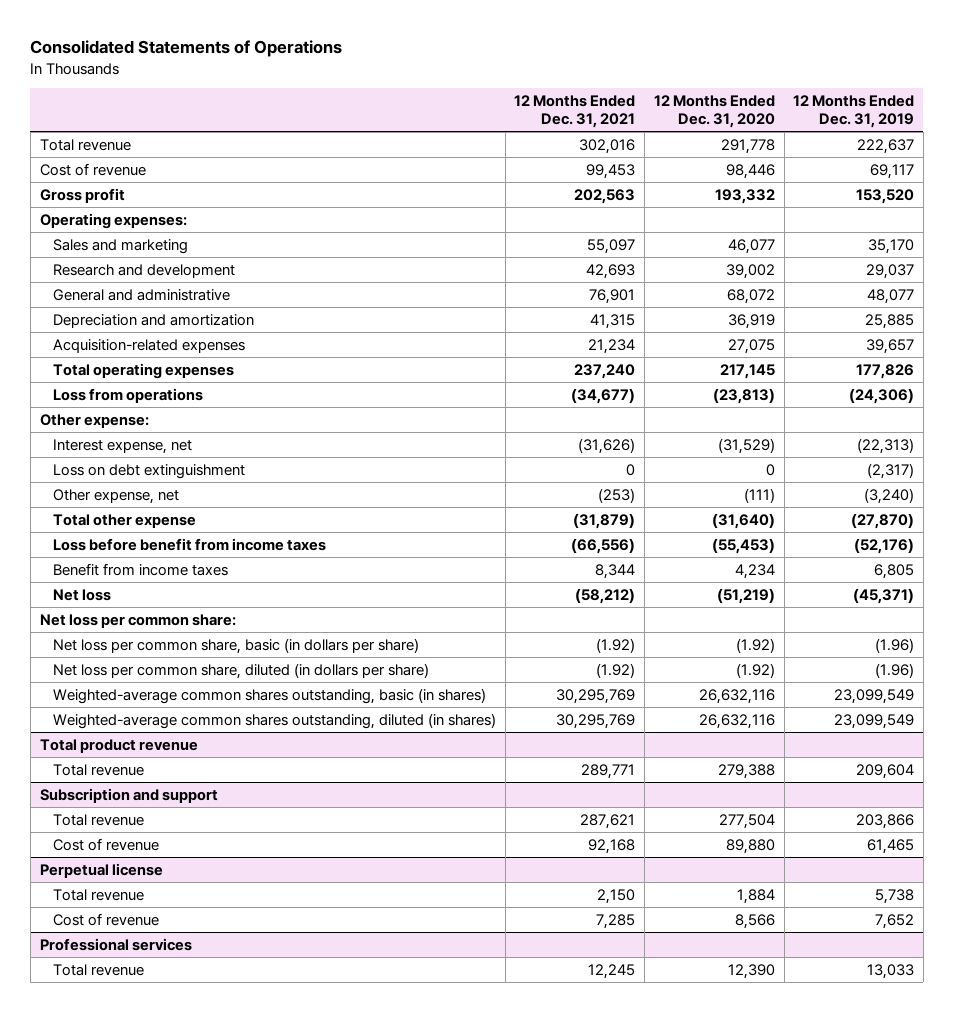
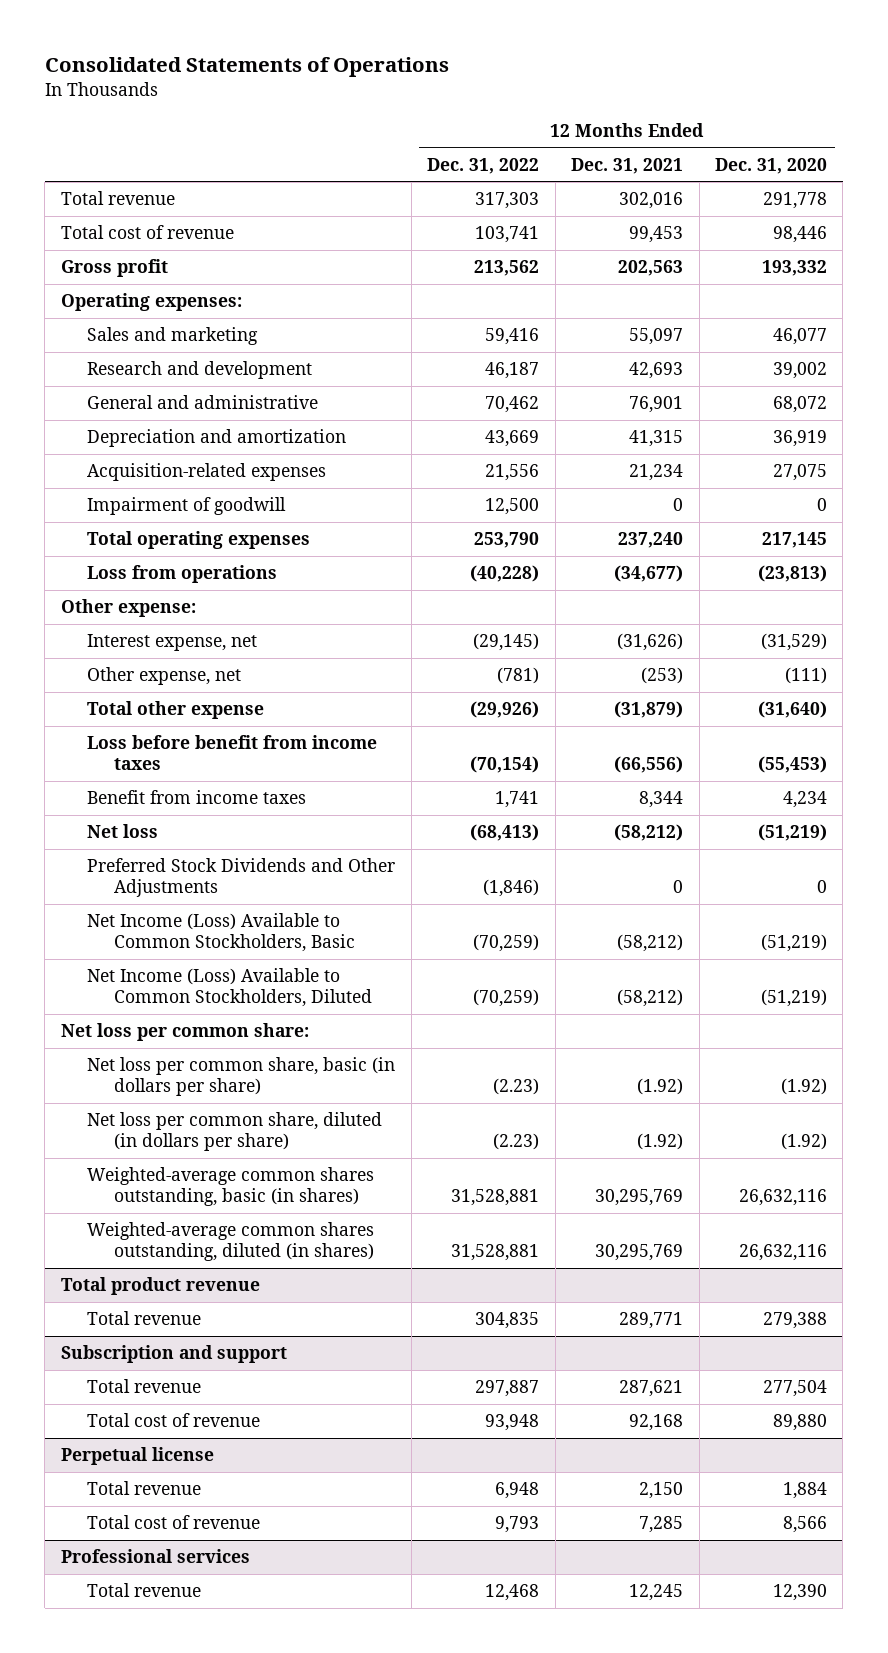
- | 12 Months Ended Dec. 31, 2021 | 12 Months Ended Dec. 31, 2020 | 12 Months Ended Dec. 31, 2019
+ | 12 Months Ended Dec. 31, 2022 | 12 Months Ended Dec. 31, 2021 | 12 Months Ended Dec. 31, 2020
- Cost of revenue | 99,453 | 98,446 | 69,117
+ Total cost of revenue | 103,741 | 99,453 | 98,446
+ Impairment of goodwill | 12,500 | 0 | 0
- Loss on debt extinguishment | 0 | 0 | (2,317)
+ Preferred Stock Dividends and Other Adjustments | (1,846) | 0 | 0
+ Net Income (Loss) Available to Common Stockholders, Basic | (70,259) | (58,212) | (51,219)
+ Net Income (Loss) Available to Common Stockholders, Diluted | (70,259) | (58,212) | (51,219)
@ Subscription and support
- Cost of revenue | 92,168 | 89,880 | 61,465
+ Total cost of revenue | 93,948 | 92,168 | 89,880
@ Perpetual license
- Cost of revenue | 7,285 | 8,566 | 7,652
+ Total cost of revenue | 9,793 | 7,285 | 8,566

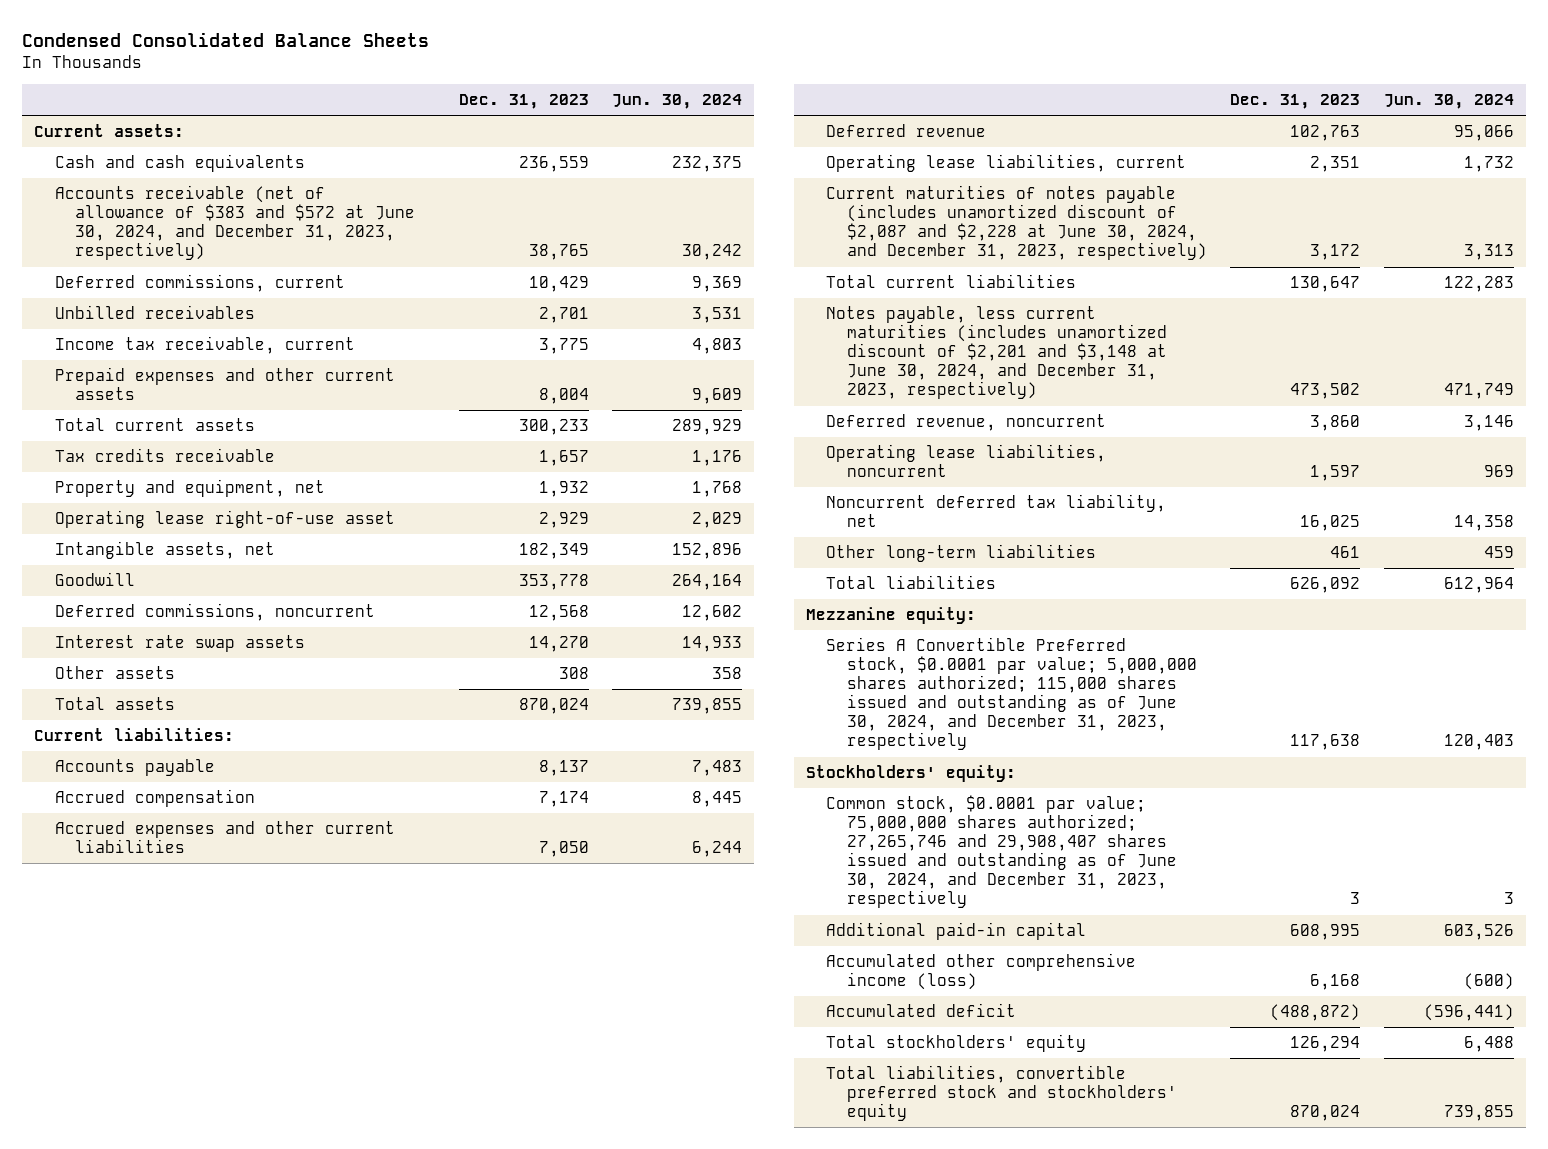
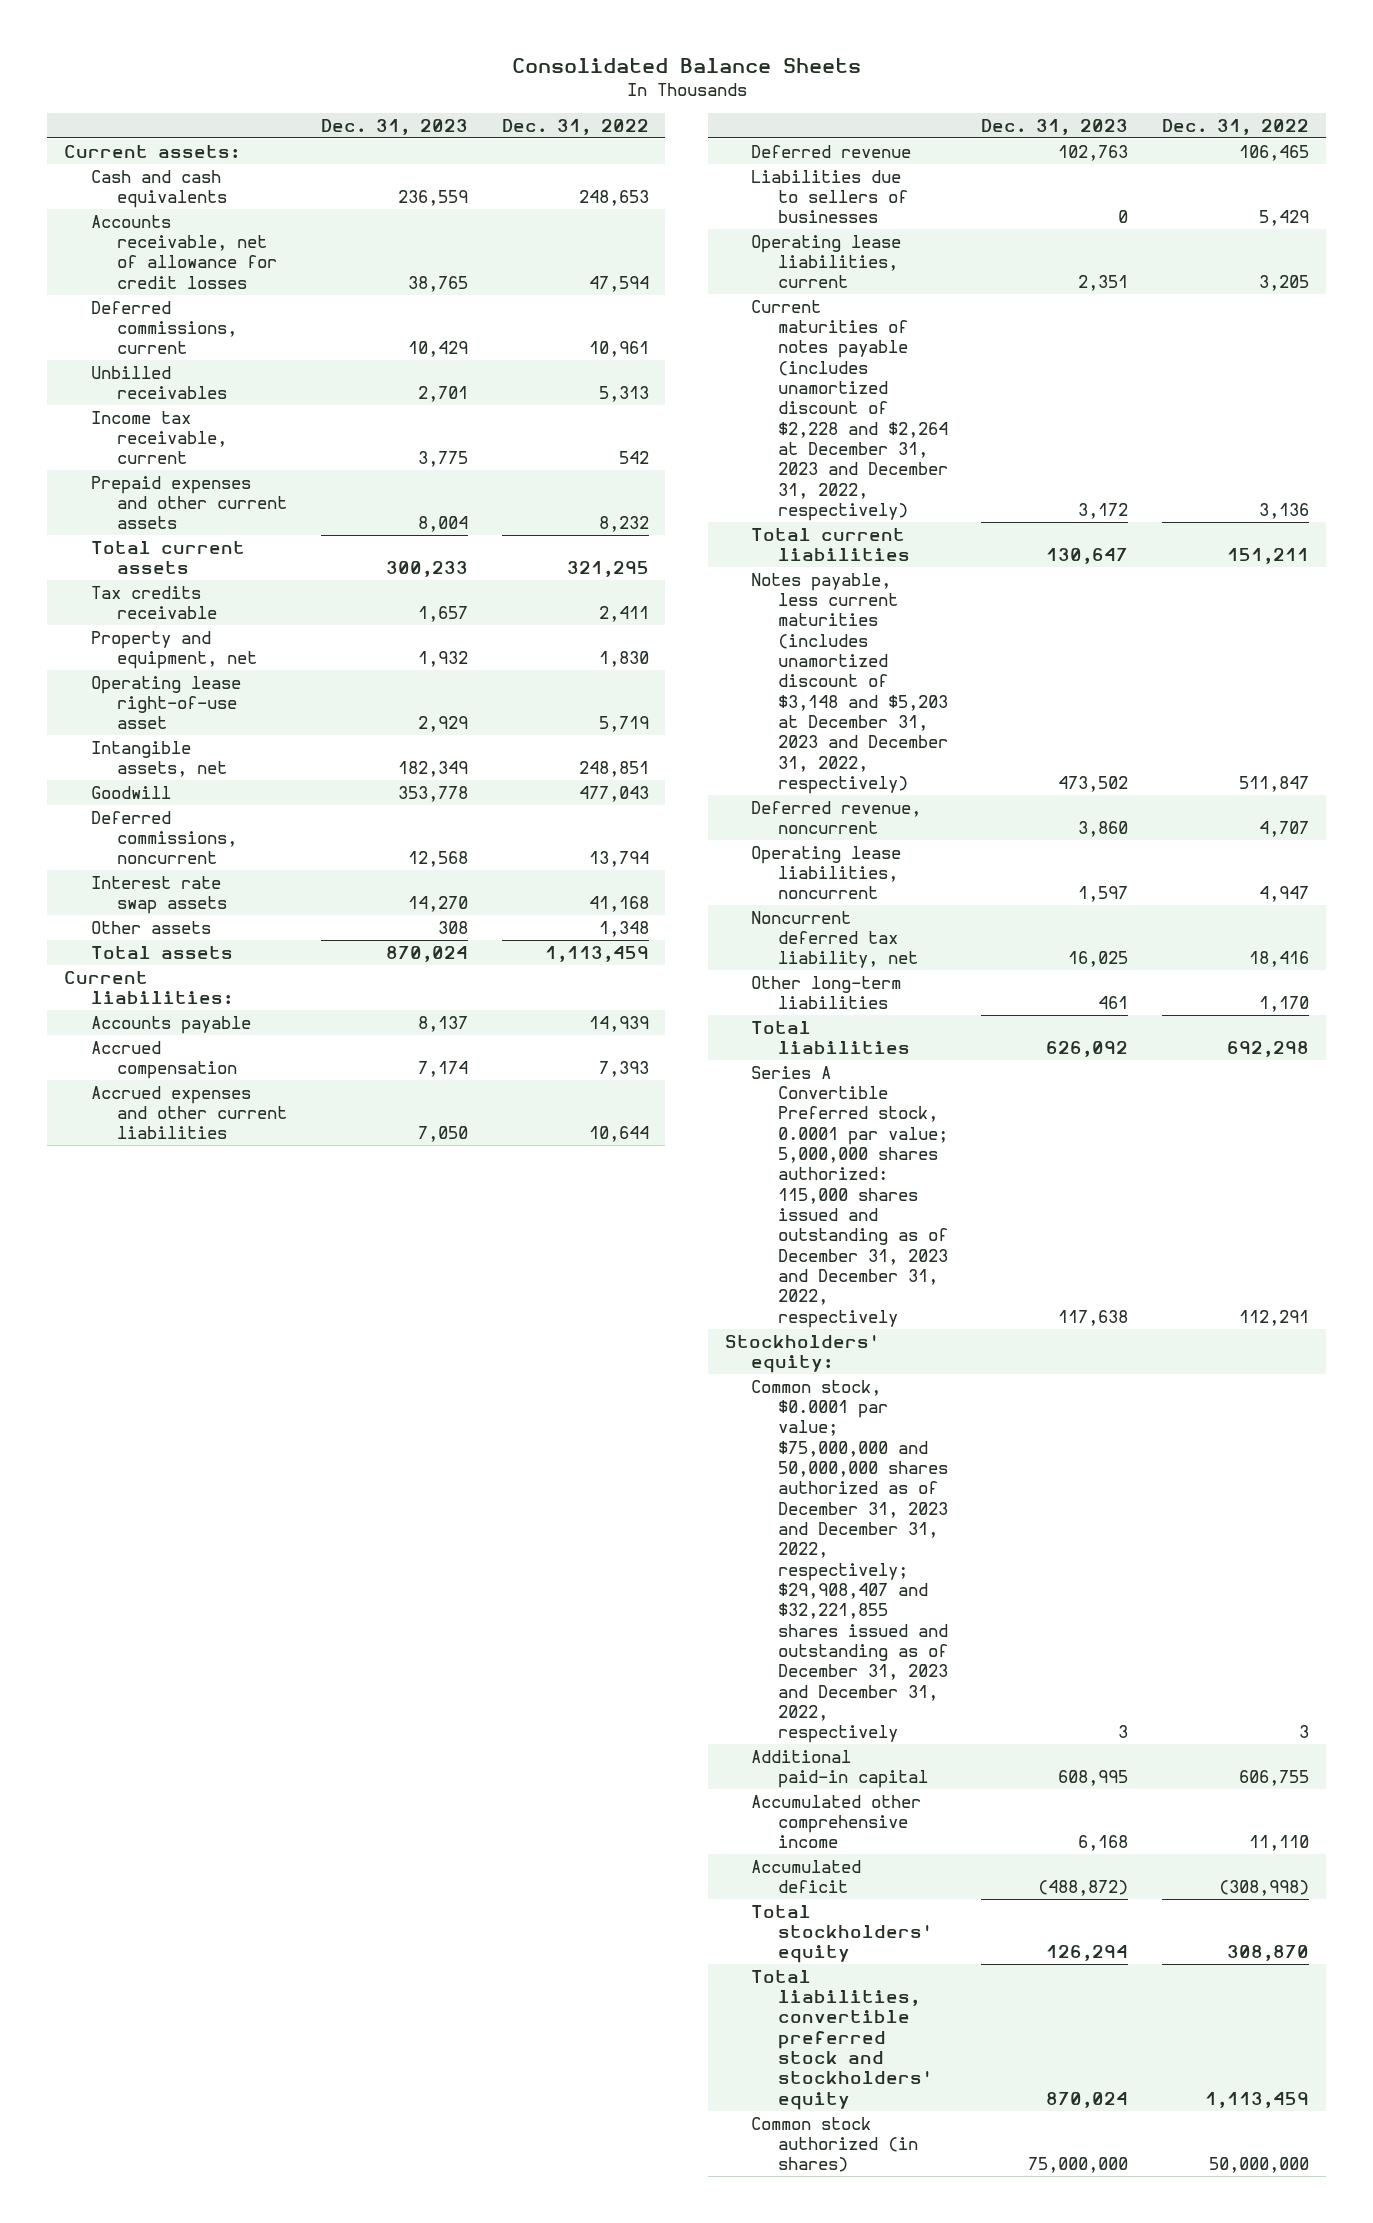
- Condensed Consolidated Balance Sheets
+ Consolidated Balance Sheets
- | Dec. 31, 2023 | Jun. 30, 2024
+ | Dec. 31, 2023 | Dec. 31, 2022
- Accounts receivable (net of allowance of $383 and $572 at June 30, 2024, and December 31, 2023, respectively) | 38,765 | 30,242
+ Accounts receivable, net of allowance for credit losses | 38,765 | 47,594
+ Liabilities due to sellers of businesses | 0 | 5,429
- Current maturities of notes payable (includes unamortized discount of $2,087 and $2,228 at June 30, 2024, and December 31, 2023, respectively) | 3,172 | 3,313
+ Current maturities of notes payable (includes unamortized discount of $2,228 and $2,264 at December 31, 2023 and December 31, 2022, respectively) | 3,172 | 3,136
- Notes payable, less current maturities (includes unamortized discount of $2,201 and $3,148 at June 30, 2024, and December 31, 2023, respectively) | 473,502 | 471,749
+ Notes payable, less current maturities (includes unamortized discount of $3,148 and $5,203 at December 31, 2023 and December 31, 2022, respectively) | 473,502 | 511,847
- Mezzanine equity:
- Series A Convertible Preferred stock, $0.0001 par value; 5,000,000 shares authorized; 115,000 shares issued and outstanding as of June 30, 2024, and December 31, 2023, respectively | 117,638 | 120,403
+ Series A Convertible Preferred stock, 0.0001 par value; 5,000,000 shares authorized: 115,000 shares issued and outstanding as of December 31, 2023 and December 31, 2022, respectively | 117,638 | 112,291
- Common stock, $0.0001 par value; 75,000,000 shares authorized; 27,265,746 and 29,908,407 shares issued and outstanding as of June 30, 2024, and December 31, 2023, respectively | 3 | 3
+ Common stock, $0.0001 par value; $75,000,000 and 50,000,000 shares authorized as of December 31, 2023 and December 31, 2022, respectively; $29,908,407 and $32,221,855 shares issued and outstanding as of December 31, 2023 and December 31, 2022, respectively | 3 | 3
- Accumulated other comprehensive income (loss) | 6,168 | (600)
+ Accumulated other comprehensive income | 6,168 | 11,110
+ Common stock authorized (in shares) | 75,000,000 | 50,000,000

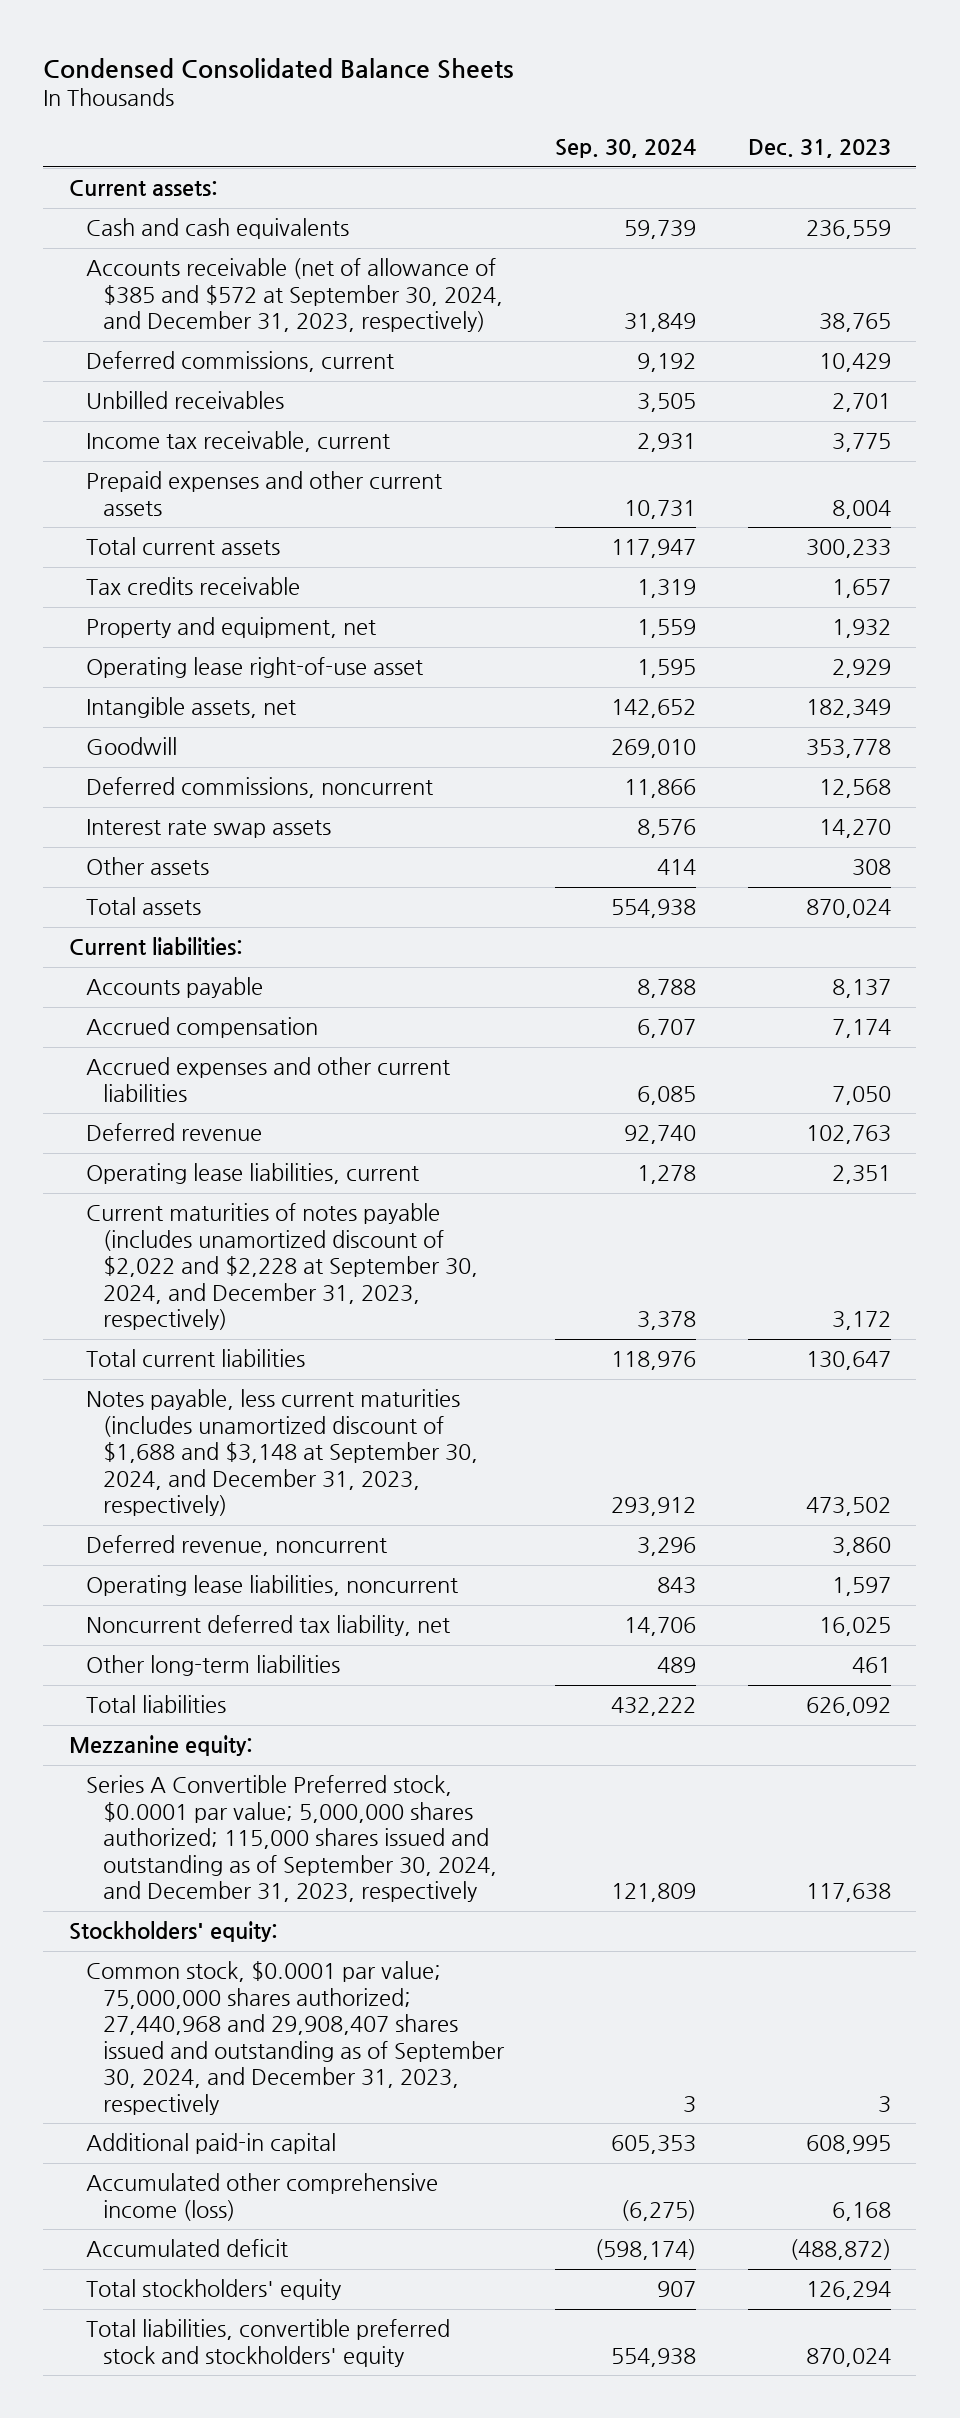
- Consolidated Balance Sheets
+ Condensed Consolidated Balance Sheets
- | Dec. 31, 2023 | Dec. 31, 2022
+ | Sep. 30, 2024 | Dec. 31, 2023
- Accounts receivable, net of allowance for credit losses | 38,765 | 47,594
+ Accounts receivable (net of allowance of $385 and $572 at September 30, 2024, and December 31, 2023, respectively) | 31,849 | 38,765
- Liabilities due to sellers of businesses | 0 | 5,429
- Current maturities of notes payable (includes unamortized discount of $2,228 and $2,264 at December 31, 2023 and December 31, 2022, respectively) | 3,172 | 3,136
+ Current maturities of notes payable (includes unamortized discount of $2,022 and $2,228 at September 30, 2024, and December 31, 2023, respectively) | 3,378 | 3,172
- Notes payable, less current maturities (includes unamortized discount of $3,148 and $5,203 at December 31, 2023 and December 31, 2022, respectively) | 473,502 | 511,847
+ Notes payable, less current maturities (includes unamortized discount of $1,688 and $3,148 at September 30, 2024, and December 31, 2023, respectively) | 293,912 | 473,502
- Series A Convertible Preferred stock, 0.0001 par value; 5,000,000 shares authorized: 115,000 shares issued and outstanding as of December 31, 2023 and December 31, 2022, respectively | 117,638 | 112,291
+ Mezzanine equity:
+ Series A Convertible Preferred stock, $0.0001 par value; 5,000,000 shares authorized; 115,000 shares issued and outstanding as of September 30, 2024, and December 31, 2023, respectively | 121,809 | 117,638
- Common stock, $0.0001 par value; $75,000,000 and 50,000,000 shares authorized as of December 31, 2023 and December 31, 2022, respectively; $29,908,407 and $32,221,855 shares issued and outstanding as of December 31, 2023 and December 31, 2022, respectively | 3 | 3
+ Common stock, $0.0001 par value; 75,000,000 shares authorized; 27,440,968 and 29,908,407 shares issued and outstanding as of September 30, 2024, and December 31, 2023, respectively | 3 | 3
- Accumulated other comprehensive income | 6,168 | 11,110
+ Accumulated other comprehensive income (loss) | (6,275) | 6,168
- Common stock authorized (in shares) | 75,000,000 | 50,000,000

